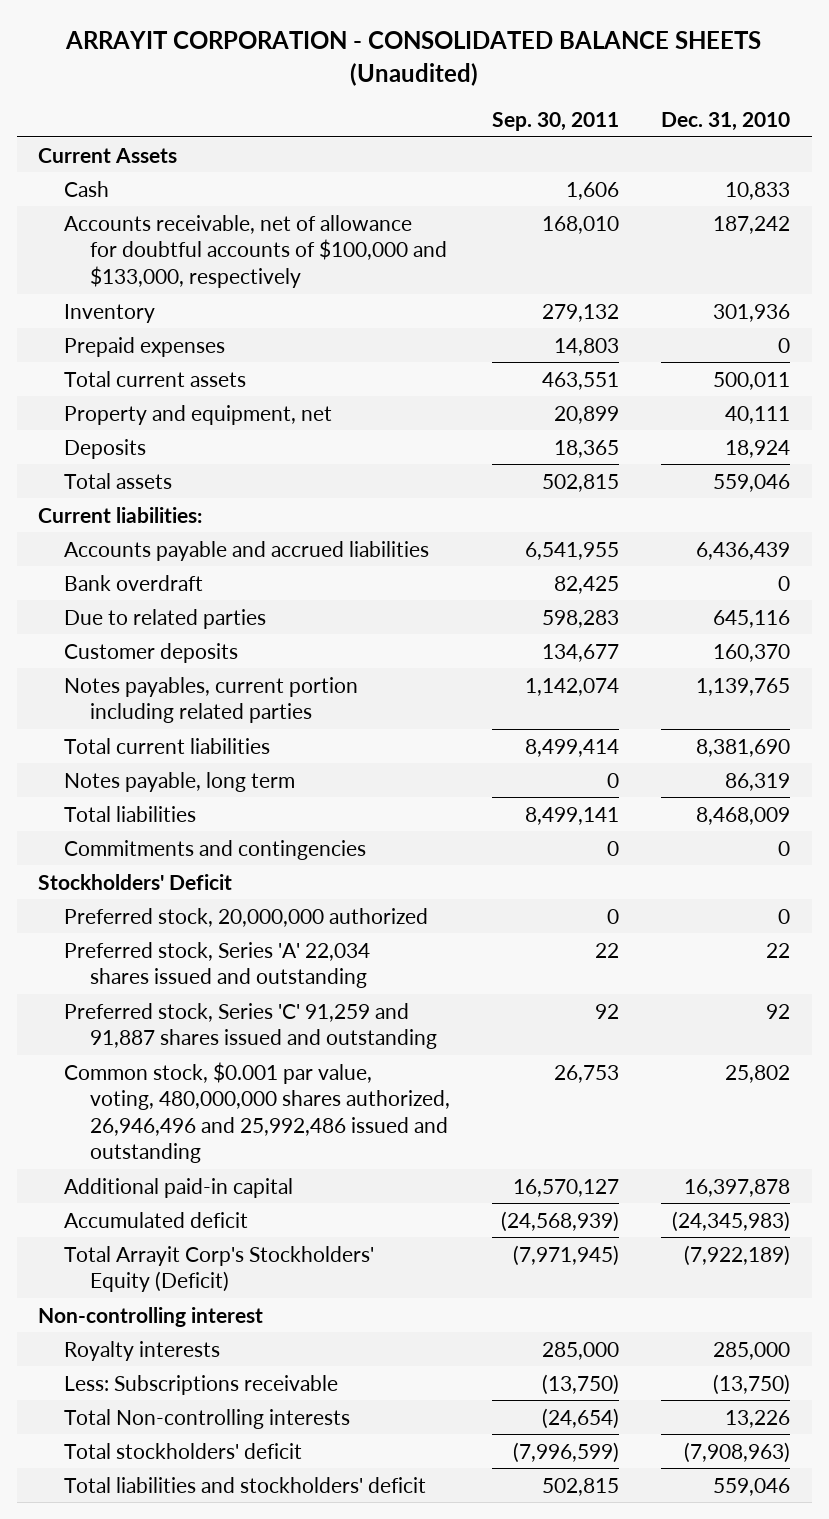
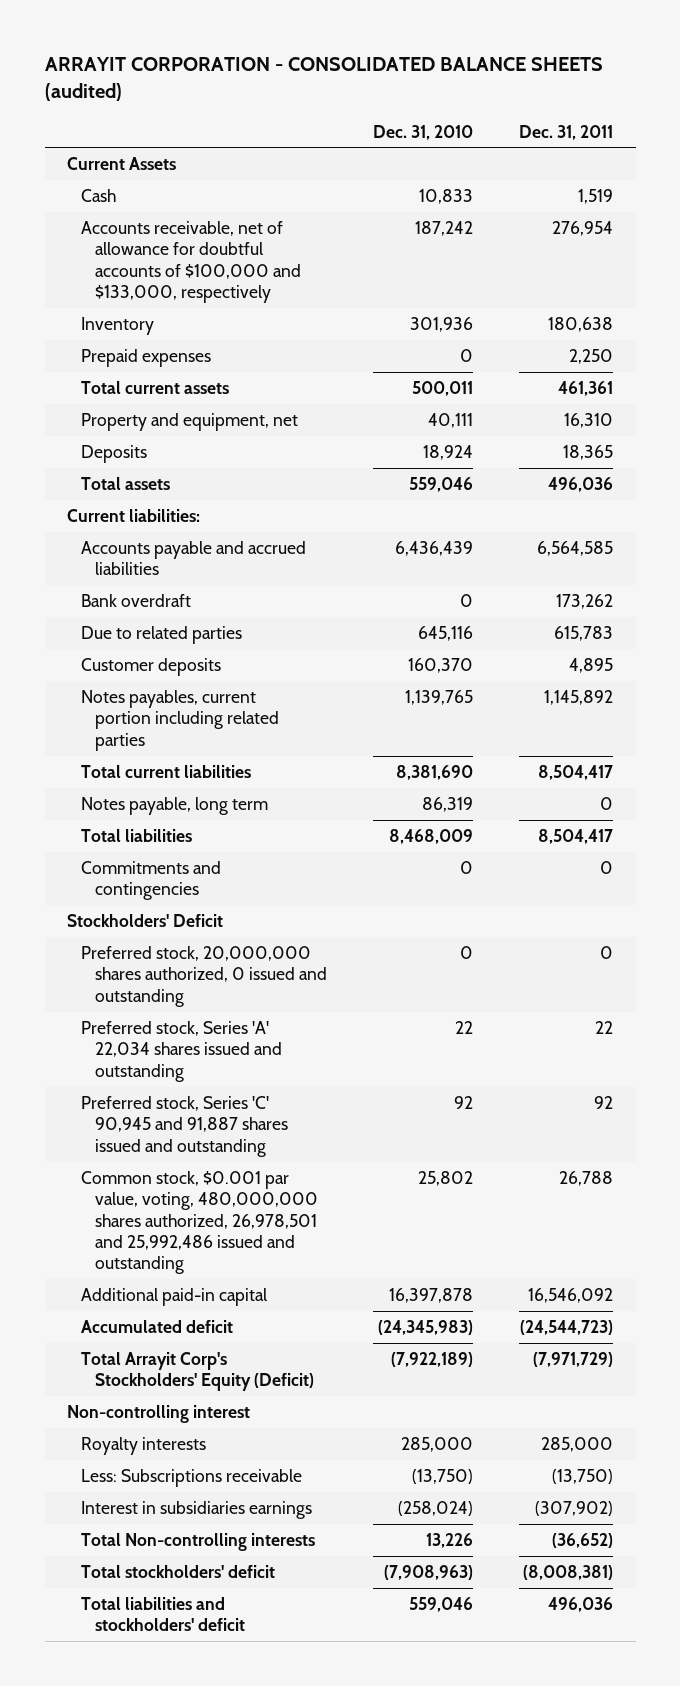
- ARRAYIT CORPORATION - CONSOLIDATED BALANCE SHEETS (Unaudited)
+ ARRAYIT CORPORATION - CONSOLIDATED BALANCE SHEETS (audited)
- | Sep. 30, 2011 | Dec. 31, 2010
+ | Dec. 31, 2010 | Dec. 31, 2011
- Preferred stock, 20,000,000 authorized | 0 | 0
+ Preferred stock, 20,000,000 shares authorized, 0 issued and outstanding | 0 | 0
- Preferred stock, Series 'C' 91,259 and 91,887 shares issued and outstanding | 92 | 92
- Common stock, $0.001 par value, voting, 480,000,000 shares authorized, 26,946,496 and 25,992,486 issued and outstanding | 26,753 | 25,802
+ Preferred stock, Series 'C' 90,945 and 91,887 shares issued and outstanding | 92 | 92
+ Common stock, $0.001 par value, voting, 480,000,000 shares authorized, 26,978,501 and 25,992,486 issued and outstanding | 25,802 | 26,788
+ Interest in subsidiaries earnings | (258,024) | (307,902)

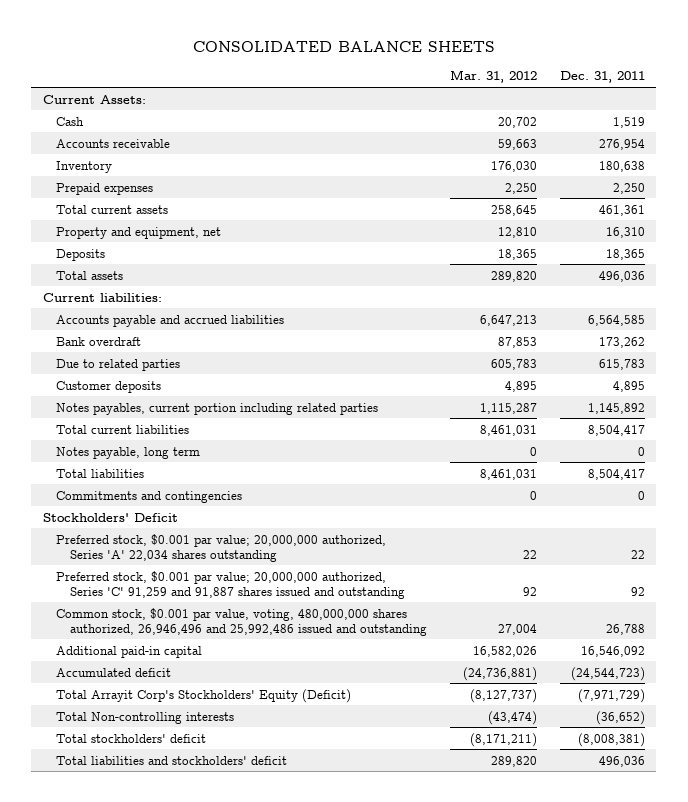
- ARRAYIT CORPORATION - CONSOLIDATED BALANCE SHEETS (audited)
+ CONSOLIDATED BALANCE SHEETS
- | Dec. 31, 2010 | Dec. 31, 2011
+ | Mar. 31, 2012 | Dec. 31, 2011
- Current Assets
+ Current Assets:
- Accounts receivable, net of allowance for doubtful accounts of $100,000 and $133,000, respectively | 187,242 | 276,954
+ Accounts receivable | 59,663 | 276,954
- Preferred stock, 20,000,000 shares authorized, 0 issued and outstanding | 0 | 0
- Preferred stock, Series 'A' 22,034 shares issued and outstanding | 22 | 22
- Preferred stock, Series 'C' 90,945 and 91,887 shares issued and outstanding | 92 | 92
- Common stock, $0.001 par value, voting, 480,000,000 shares authorized, 26,978,501 and 25,992,486 issued and outstanding | 25,802 | 26,788
+ Preferred stock, $0.001 par value; 20,000,000 authorized, Series 'A' 22,034 shares outstanding | 22 | 22
+ Preferred stock, $0.001 par value; 20,000,000 authorized, Series 'C' 91,259 and 91,887 shares issued and outstanding | 92 | 92
+ Common stock, $0.001 par value, voting, 480,000,000 shares authorized, 26,946,496 and 25,992,486 issued and outstanding | 27,004 | 26,788
- Non-controlling interest
- Royalty interests | 285,000 | 285,000
- Less: Subscriptions receivable | (13,750) | (13,750)
- Interest in subsidiaries earnings | (258,024) | (307,902)

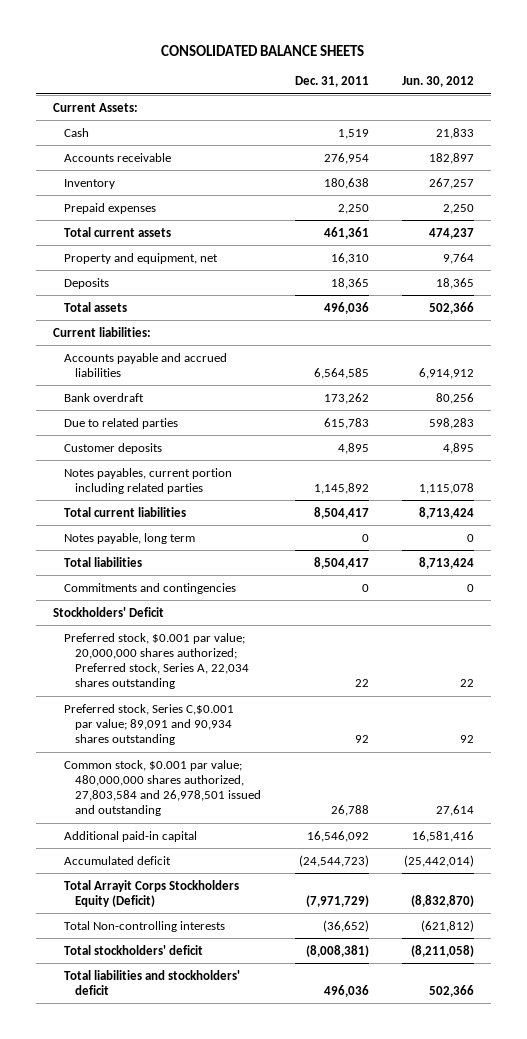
- | Mar. 31, 2012 | Dec. 31, 2011
+ | Dec. 31, 2011 | Jun. 30, 2012
- Preferred stock, $0.001 par value; 20,000,000 authorized, Series 'A' 22,034 shares outstanding | 22 | 22
- Preferred stock, $0.001 par value; 20,000,000 authorized, Series 'C' 91,259 and 91,887 shares issued and outstanding | 92 | 92
- Common stock, $0.001 par value, voting, 480,000,000 shares authorized, 26,946,496 and 25,992,486 issued and outstanding | 27,004 | 26,788
+ Preferred stock, $0.001 par value; 20,000,000 shares authorized; Preferred stock, Series A, 22,034 shares outstanding | 22 | 22
+ Preferred stock, Series C,$0.001 par value; 89,091 and 90,934 shares outstanding | 92 | 92
+ Common stock, $0.001 par value; 480,000,000 shares authorized, 27,803,584 and 26,978,501 issued and outstanding | 26,788 | 27,614
- Total Arrayit Corp's Stockholders' Equity (Deficit) | (8,127,737) | (7,971,729)
+ Total Arrayit Corps Stockholders Equity (Deficit) | (7,971,729) | (8,832,870)

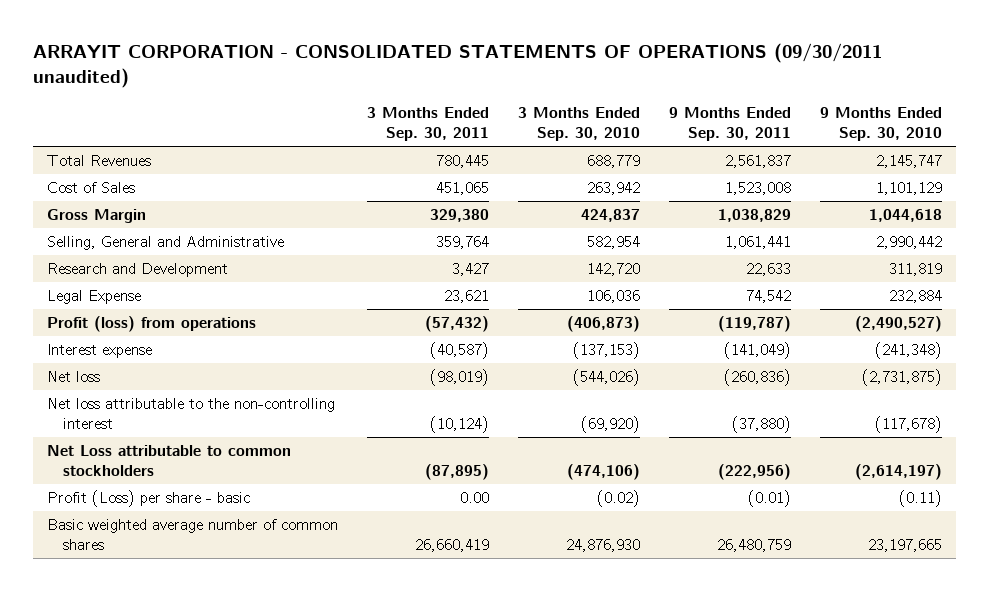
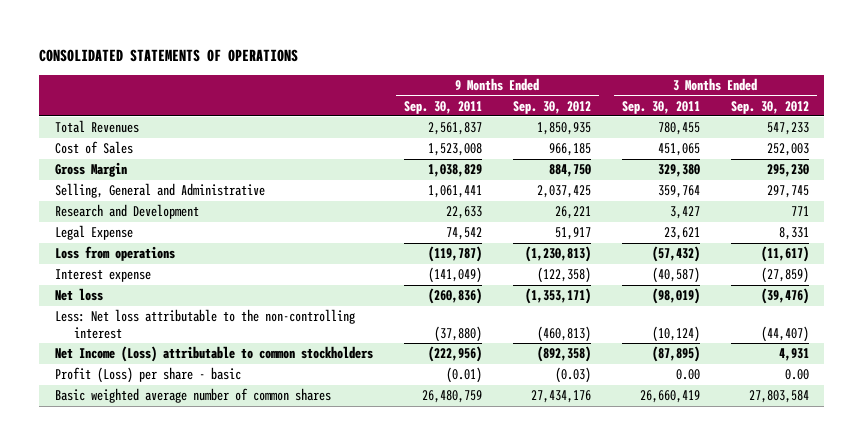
- ARRAYIT CORPORATION - CONSOLIDATED STATEMENTS OF OPERATIONS (09/30/2011 unaudited)
+ CONSOLIDATED STATEMENTS OF OPERATIONS
- | 3 Months Ended Sep. 30, 2011 | 3 Months Ended Sep. 30, 2010 | 9 Months Ended Sep. 30, 2011 | 9 Months Ended Sep. 30, 2010
+ | 9 Months Ended Sep. 30, 2011 | 9 Months Ended Sep. 30, 2012 | 3 Months Ended Sep. 30, 2011 | 3 Months Ended Sep. 30, 2012
- Total Revenues | 780,445 | 688,779 | 2,561,837 | 2,145,747
+ Total Revenues | 2,561,837 | 1,850,935 | 780,455 | 547,233
- Profit (loss) from operations | (57,432) | (406,873) | (119,787) | (2,490,527)
+ Loss from operations | (119,787) | (1,230,813) | (57,432) | (11,617)
- Net loss attributable to the non-controlling interest | (10,124) | (69,920) | (37,880) | (117,678)
- Net Loss attributable to common stockholders | (87,895) | (474,106) | (222,956) | (2,614,197)
+ Less: Net loss attributable to the non-controlling interest | (37,880) | (460,813) | (10,124) | (44,407)
+ Net Income (Loss) attributable to common stockholders | (222,956) | (892,358) | (87,895) | 4,931

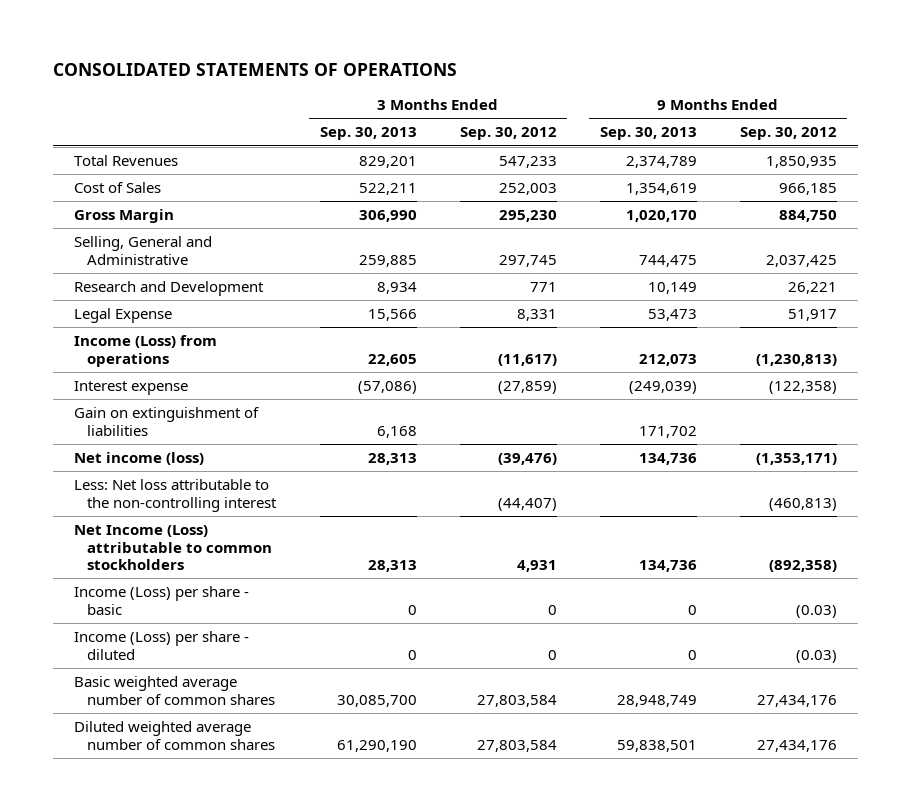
- | 9 Months Ended Sep. 30, 2011 | 9 Months Ended Sep. 30, 2012 | 3 Months Ended Sep. 30, 2011 | 3 Months Ended Sep. 30, 2012
+ | 3 Months Ended Sep. 30, 2013 | 3 Months Ended Sep. 30, 2012 | 9 Months Ended Sep. 30, 2013 | 9 Months Ended Sep. 30, 2012
- Loss from operations | (119,787) | (1,230,813) | (57,432) | (11,617)
+ Income (Loss) from operations | 22,605 | (11,617) | 212,073 | (1,230,813)
- Net loss | (260,836) | (1,353,171) | (98,019) | (39,476)
+ Gain on extinguishment of liabilities | 6,168 | | 171,702 |
+ Net income (loss) | 28,313 | (39,476) | 134,736 | (1,353,171)
- Profit (Loss) per share - basic | (0.01) | (0.03) | 0.00 | 0.00
+ Income (Loss) per share - basic | 0 | 0 | 0 | (0.03)
+ Income (Loss) per share - diluted | 0 | 0 | 0 | (0.03)
+ Diluted weighted average number of common shares | 61,290,190 | 27,803,584 | 59,838,501 | 27,434,176

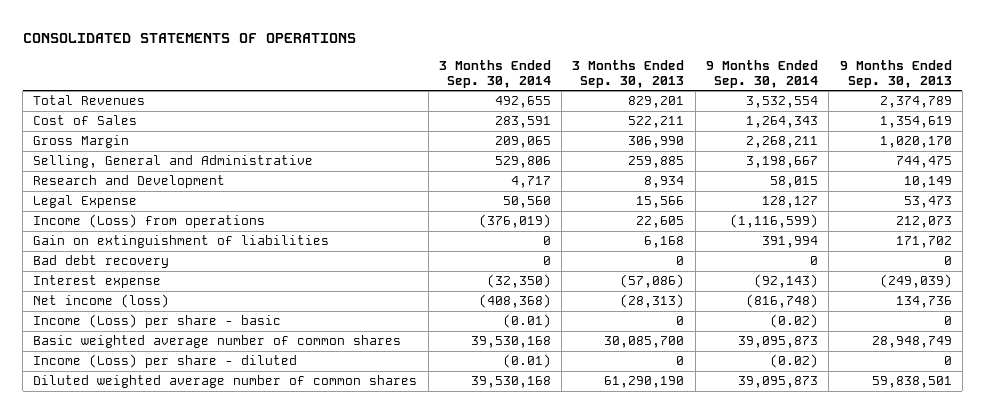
- | 3 Months Ended Sep. 30, 2013 | 3 Months Ended Sep. 30, 2012 | 9 Months Ended Sep. 30, 2013 | 9 Months Ended Sep. 30, 2012
+ | 3 Months Ended Sep. 30, 2014 | 3 Months Ended Sep. 30, 2013 | 9 Months Ended Sep. 30, 2014 | 9 Months Ended Sep. 30, 2013
- Net income (loss) | 28,313 | (39,476) | 134,736 | (1,353,171)
- Less: Net loss attributable to the non-controlling interest | | (44,407) | | (460,813)
- Net Income (Loss) attributable to common stockholders | 28,313 | 4,931 | 134,736 | (892,358)
+ Bad debt recovery | 0 | 0 | 0 | 0
moved down: Interest expense | (32,350) | (57,086) | (92,143) | (249,039)
+ Net income (loss) | (408,368) | (28,313) | (816,748) | 134,736
moved down: Income (Loss) per share - diluted | (0.01) | 0 | (0.02) | 0

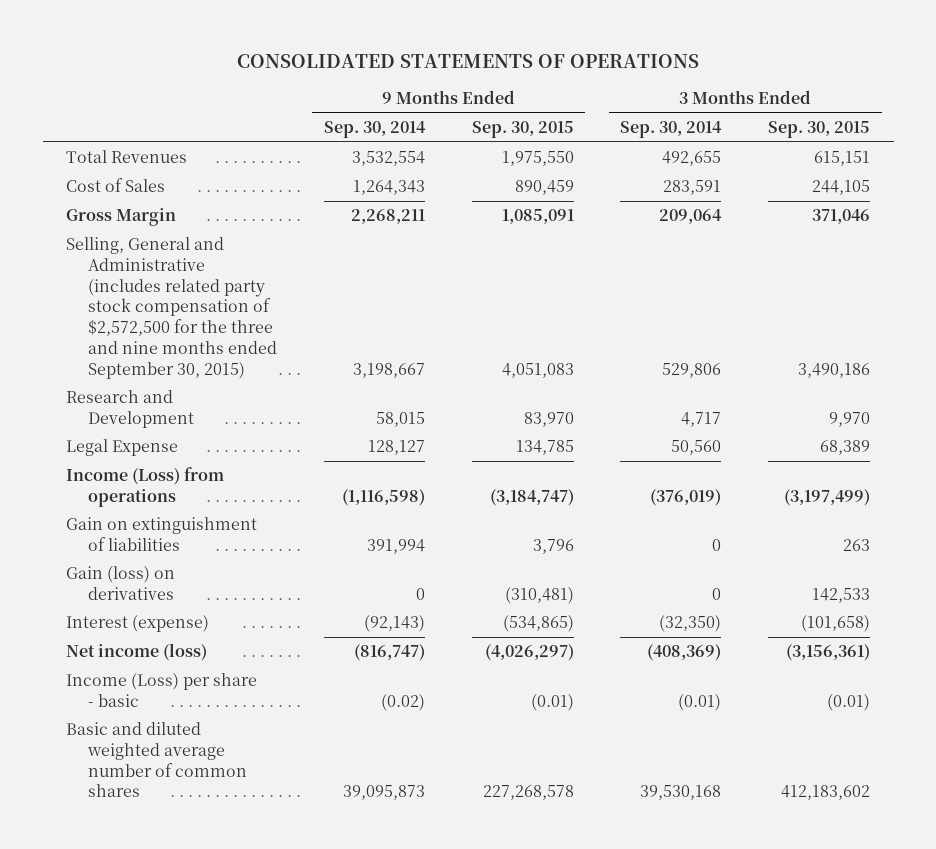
- | 3 Months Ended Sep. 30, 2014 | 3 Months Ended Sep. 30, 2013 | 9 Months Ended Sep. 30, 2014 | 9 Months Ended Sep. 30, 2013
+ | 9 Months Ended Sep. 30, 2014 | 9 Months Ended Sep. 30, 2015 | 3 Months Ended Sep. 30, 2014 | 3 Months Ended Sep. 30, 2015
- Gross Margin | 209,065 | 306,990 | 2,268,211 | 1,020,170
- Selling, General and Administrative | 529,806 | 259,885 | 3,198,667 | 744,475
+ Gross Margin | 2,268,211 | 1,085,091 | 209,064 | 371,046
+ Selling, General and Administrative (includes related party stock compensation of $2,572,500 for the three and nine months ended September 30, 2015) | 3,198,667 | 4,051,083 | 529,806 | 3,490,186
- Income (Loss) from operations | (376,019) | 22,605 | (1,116,599) | 212,073
+ Income (Loss) from operations | (1,116,598) | (3,184,747) | (376,019) | (3,197,499)
- Bad debt recovery | 0 | 0 | 0 | 0
- Interest expense | (32,350) | (57,086) | (92,143) | (249,039)
- Net income (loss) | (408,368) | (28,313) | (816,748) | 134,736
+ Gain (loss) on derivatives | 0 | (310,481) | 0 | 142,533
+ Interest (expense) | (92,143) | (534,865) | (32,350) | (101,658)
+ Net income (loss) | (816,747) | (4,026,297) | (408,369) | (3,156,361)
- Basic weighted average number of common shares | 39,530,168 | 30,085,700 | 39,095,873 | 28,948,749
- Income (Loss) per share - diluted | (0.01) | 0 | (0.02) | 0
- Diluted weighted average number of common shares | 39,530,168 | 61,290,190 | 39,095,873 | 59,838,501
+ Basic and diluted weighted average number of common shares | 39,095,873 | 227,268,578 | 39,530,168 | 412,183,602

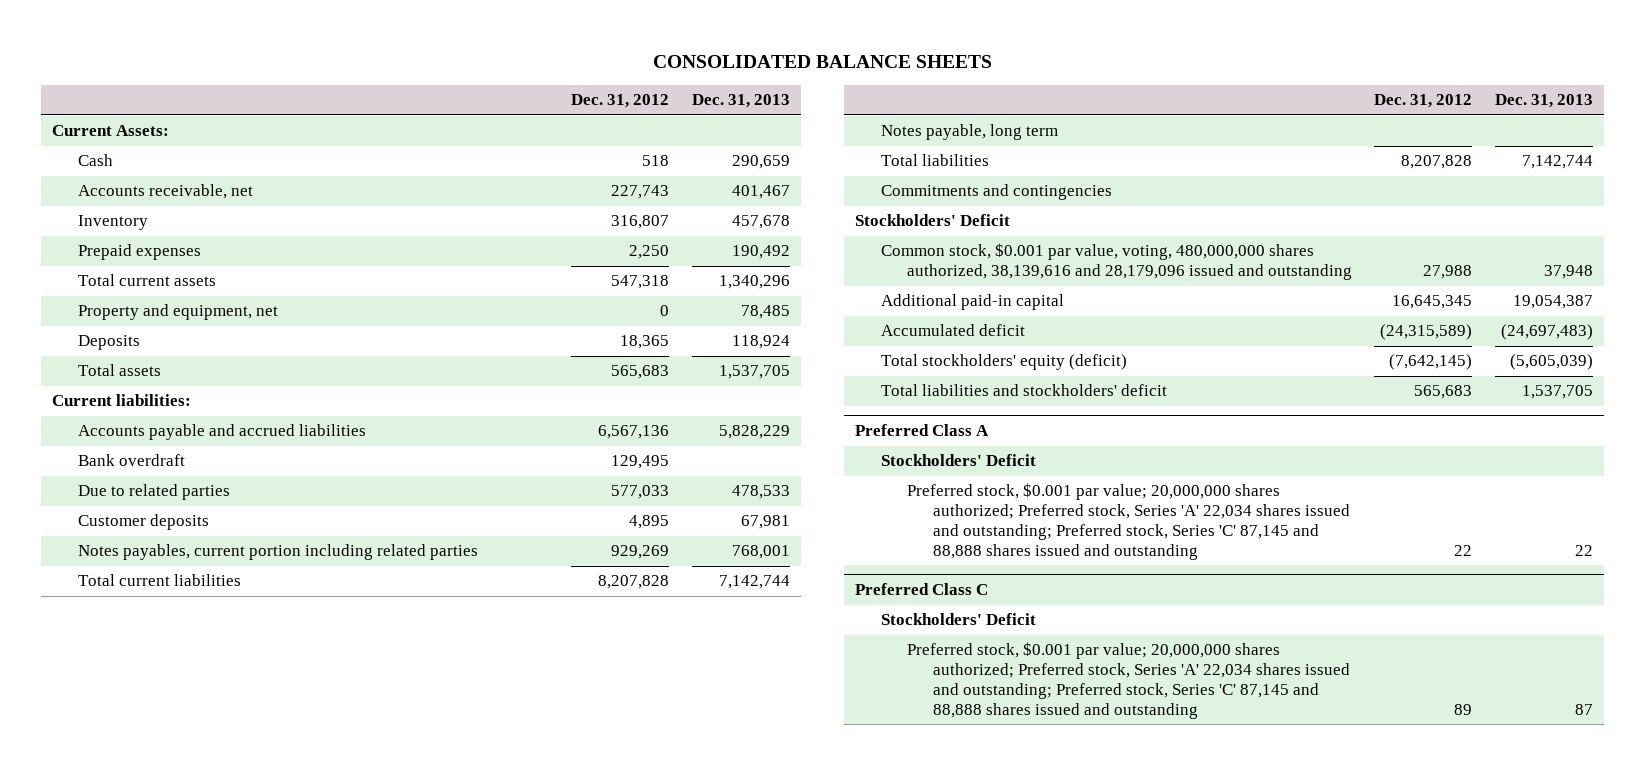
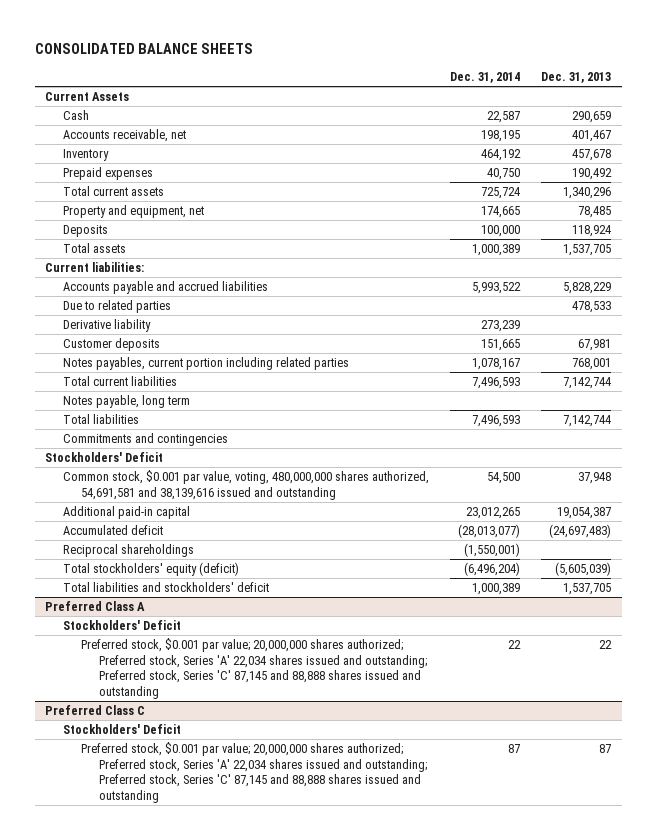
- | Dec. 31, 2012 | Dec. 31, 2013
+ | Dec. 31, 2014 | Dec. 31, 2013
- Current Assets:
+ Current Assets
- Bank overdraft | 129,495 |
+ Derivative liability | 273,239 |
- Common stock, $0.001 par value, voting, 480,000,000 shares authorized, 38,139,616 and 28,179,096 issued and outstanding | 27,988 | 37,948
+ Common stock, $0.001 par value, voting, 480,000,000 shares authorized, 54,691,581 and 38,139,616 issued and outstanding | 54,500 | 37,948
+ Reciprocal shareholdings | (1,550,001) |

